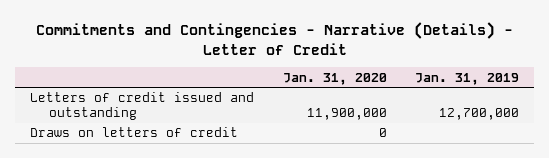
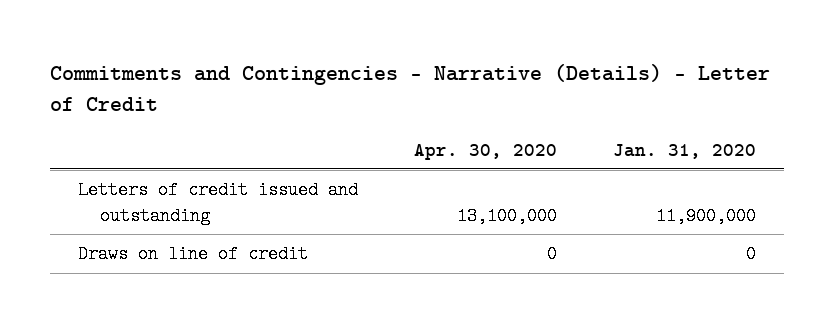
- | Jan. 31, 2020 | Jan. 31, 2019
+ | Apr. 30, 2020 | Jan. 31, 2020
- Draws on letters of credit | 0 |
+ Draws on line of credit | 0 | 0

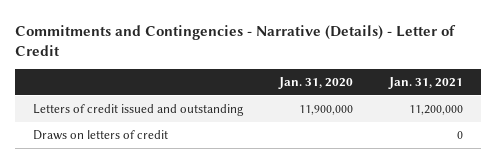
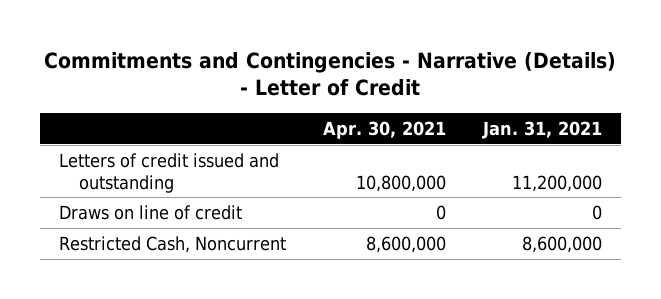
- | Jan. 31, 2020 | Jan. 31, 2021
+ | Apr. 30, 2021 | Jan. 31, 2021
- Draws on letters of credit | | 0
+ Draws on line of credit | 0 | 0
+ Restricted Cash, Noncurrent | 8,600,000 | 8,600,000

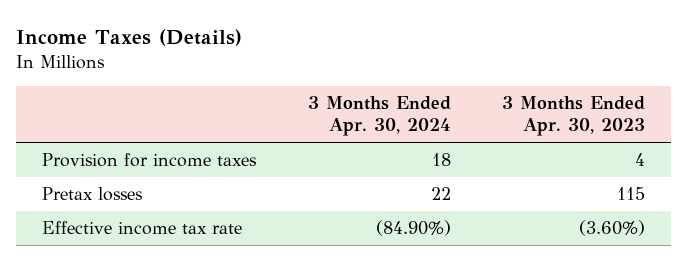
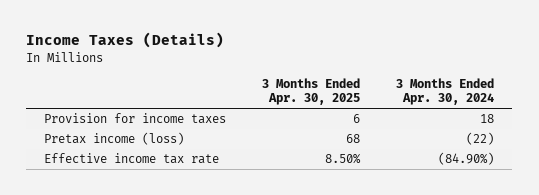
- | 3 Months Ended Apr. 30, 2024 | 3 Months Ended Apr. 30, 2023
+ | 3 Months Ended Apr. 30, 2025 | 3 Months Ended Apr. 30, 2024
- Pretax losses | 22 | 115
+ Pretax income (loss) | 68 | (22)

